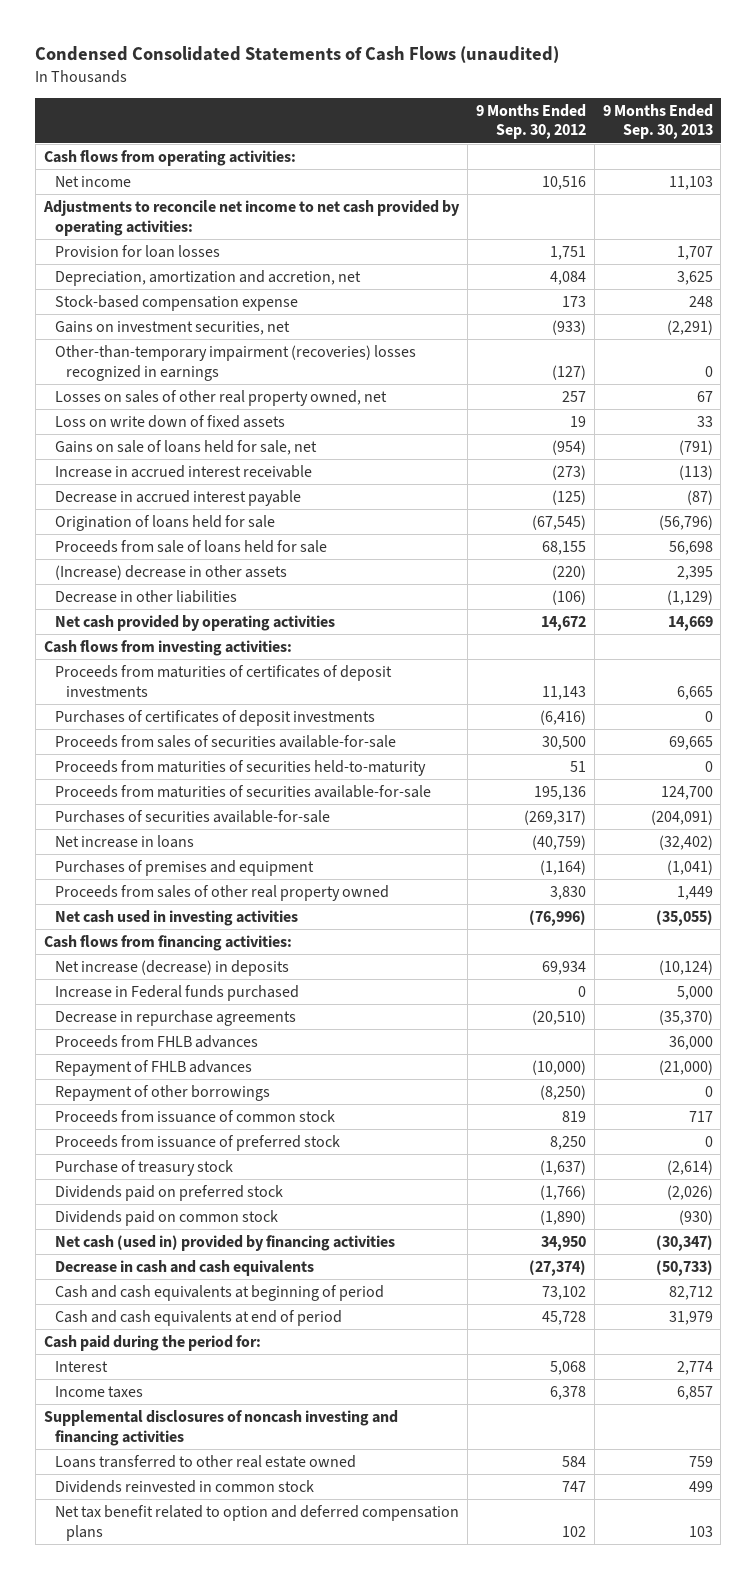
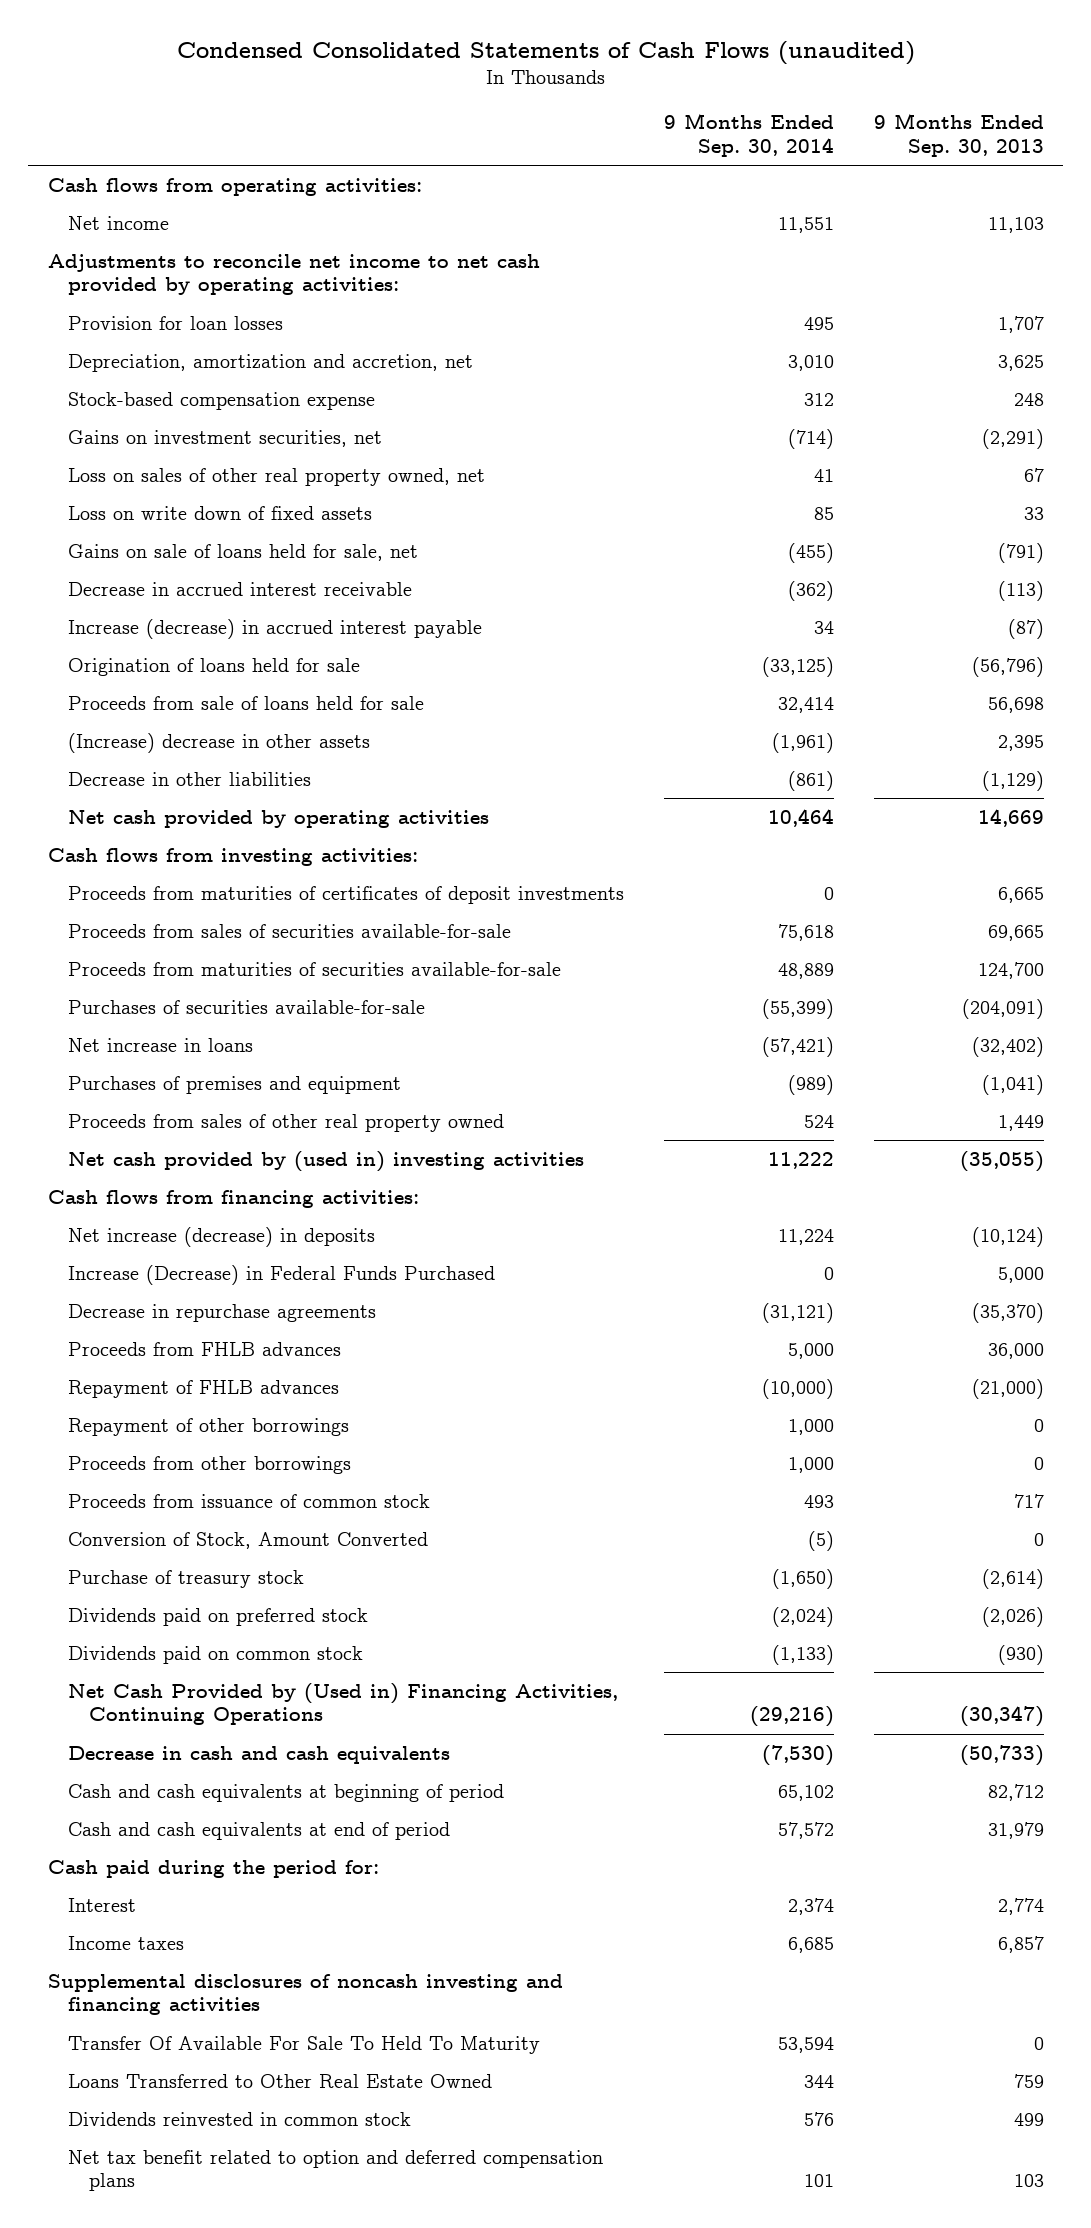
- | 9 Months Ended Sep. 30, 2012 | 9 Months Ended Sep. 30, 2013
+ | 9 Months Ended Sep. 30, 2014 | 9 Months Ended Sep. 30, 2013
- Other-than-temporary impairment (recoveries) losses recognized in earnings | (127) | 0
- Losses on sales of other real property owned, net | 257 | 67
+ Loss on sales of other real property owned, net | 41 | 67
- Increase in accrued interest receivable | (273) | (113)
- Decrease in accrued interest payable | (125) | (87)
+ Decrease in accrued interest receivable | (362) | (113)
+ Increase (decrease) in accrued interest payable | 34 | (87)
- Purchases of certificates of deposit investments | (6,416) | 0
- Proceeds from maturities of securities held-to-maturity | 51 | 0
- Net cash used in investing activities | (76,996) | (35,055)
+ Net cash provided by (used in) investing activities | 11,222 | (35,055)
- Increase in Federal funds purchased | 0 | 5,000
+ Increase (Decrease) in Federal Funds Purchased | 0 | 5,000
+ Proceeds from other borrowings | 1,000 | 0
- Proceeds from issuance of preferred stock | 8,250 | 0
+ Conversion of Stock, Amount Converted | (5) | 0
- Net cash (used in) provided by financing activities | 34,950 | (30,347)
+ Net Cash Provided by (Used in) Financing Activities, Continuing Operations | (29,216) | (30,347)
- Loans transferred to other real estate owned | 584 | 759
+ Transfer Of Available For Sale To Held To Maturity | 53,594 | 0
+ Loans Transferred to Other Real Estate Owned | 344 | 759

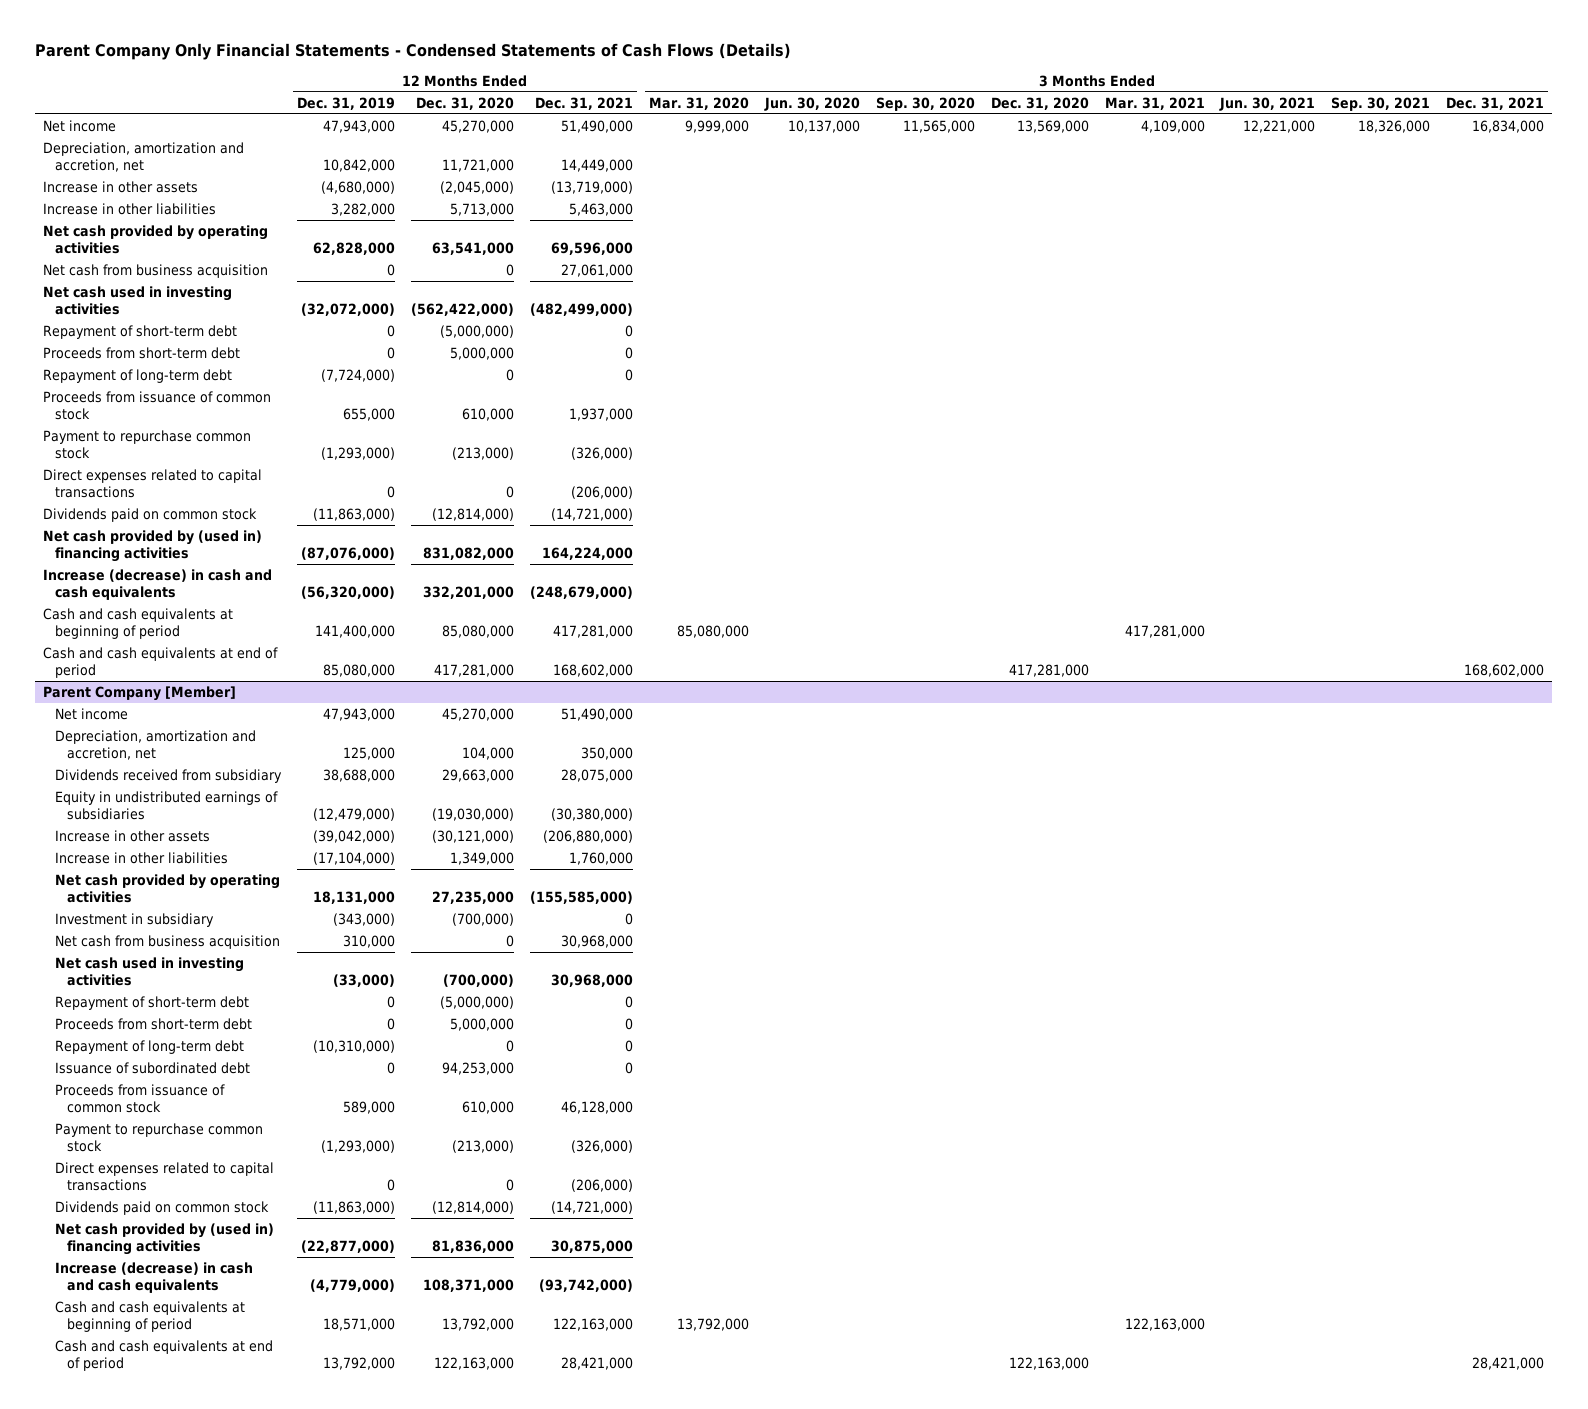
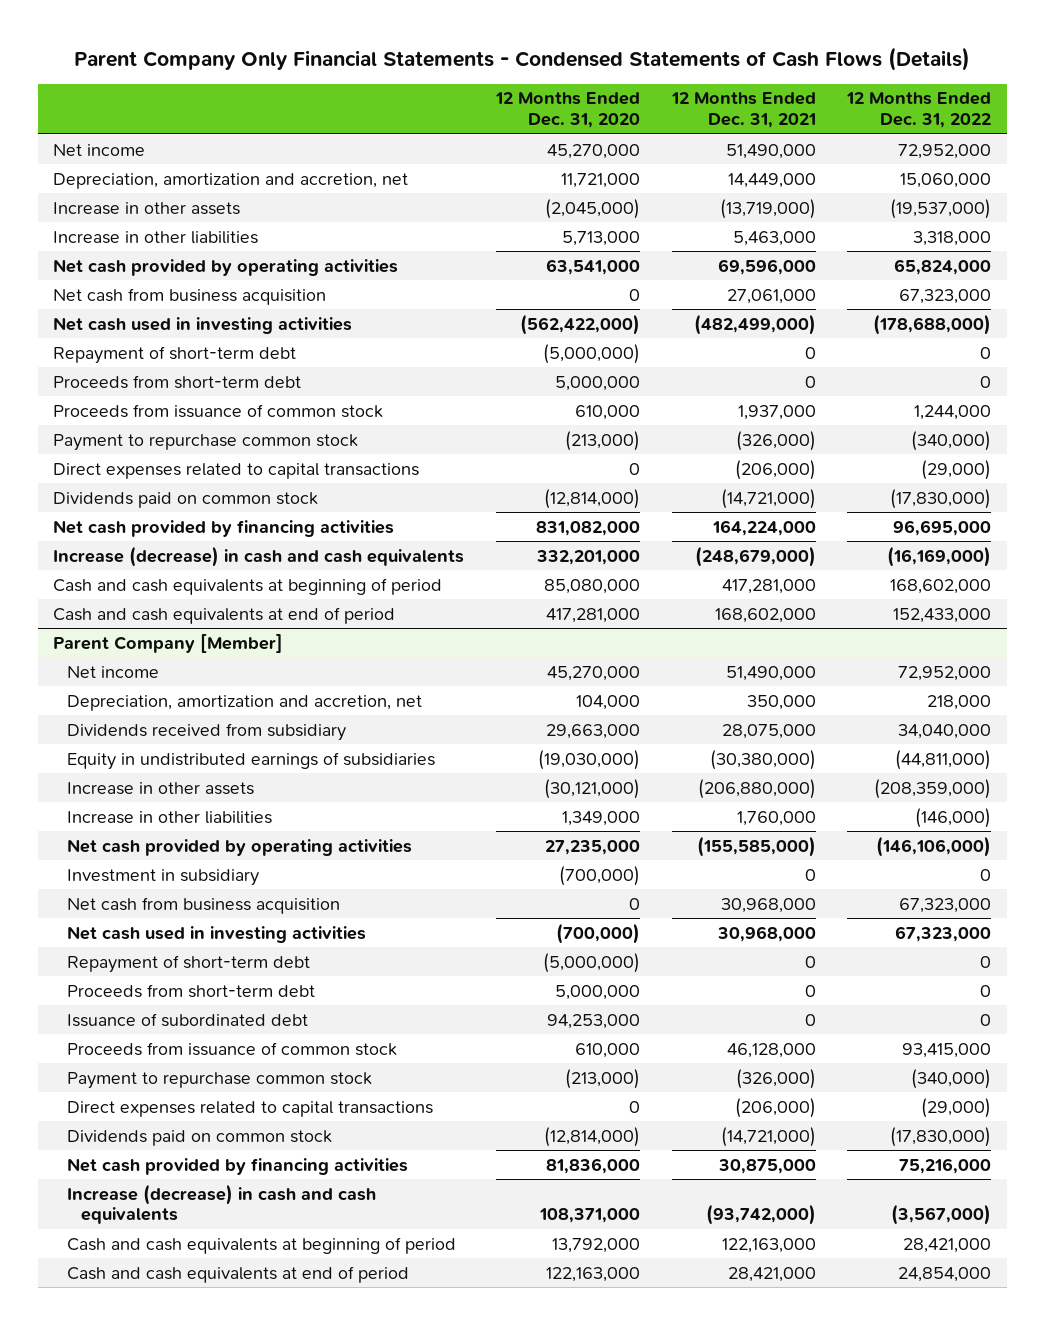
- | 12 Months Ended Dec. 31, 2019 | 12 Months Ended Dec. 31, 2020 | 12 Months Ended Dec. 31, 2021 | 3 Months Ended Mar. 31, 2020 | 3 Months Ended Jun. 30, 2020 | 3 Months Ended Sep. 30, 2020 | 3 Months Ended Dec. 31, 2020 | 3 Months Ended Mar. 31, 2021 | 3 Months Ended Jun. 30, 2021 | 3 Months Ended Sep. 30, 2021 | 3 Months Ended Dec. 31, 2021
+ | 12 Months Ended Dec. 31, 2020 | 12 Months Ended Dec. 31, 2021 | 12 Months Ended Dec. 31, 2022
- Repayment of long-term debt | (7,724,000) | 0 | 0 | | | | | | | |
- Net cash provided by (used in) financing activities | (87,076,000) | 831,082,000 | 164,224,000 | | | | | | | |
+ Net cash provided by financing activities | 831,082,000 | 164,224,000 | 96,695,000
@ Parent Company [Member]
- Repayment of long-term debt | (10,310,000) | 0 | 0 | | | | | | | |
- Net cash provided by (used in) financing activities | (22,877,000) | 81,836,000 | 30,875,000 | | | | | | | |
+ Net cash provided by financing activities | 81,836,000 | 30,875,000 | 75,216,000

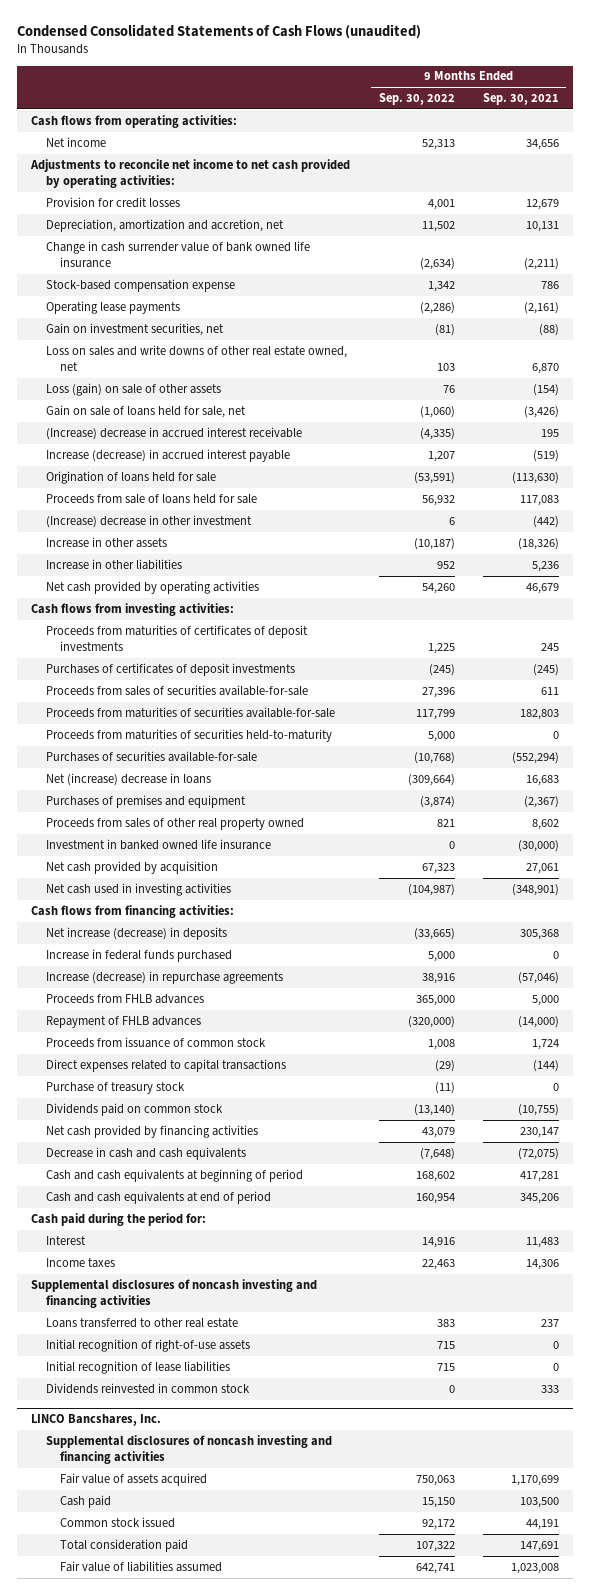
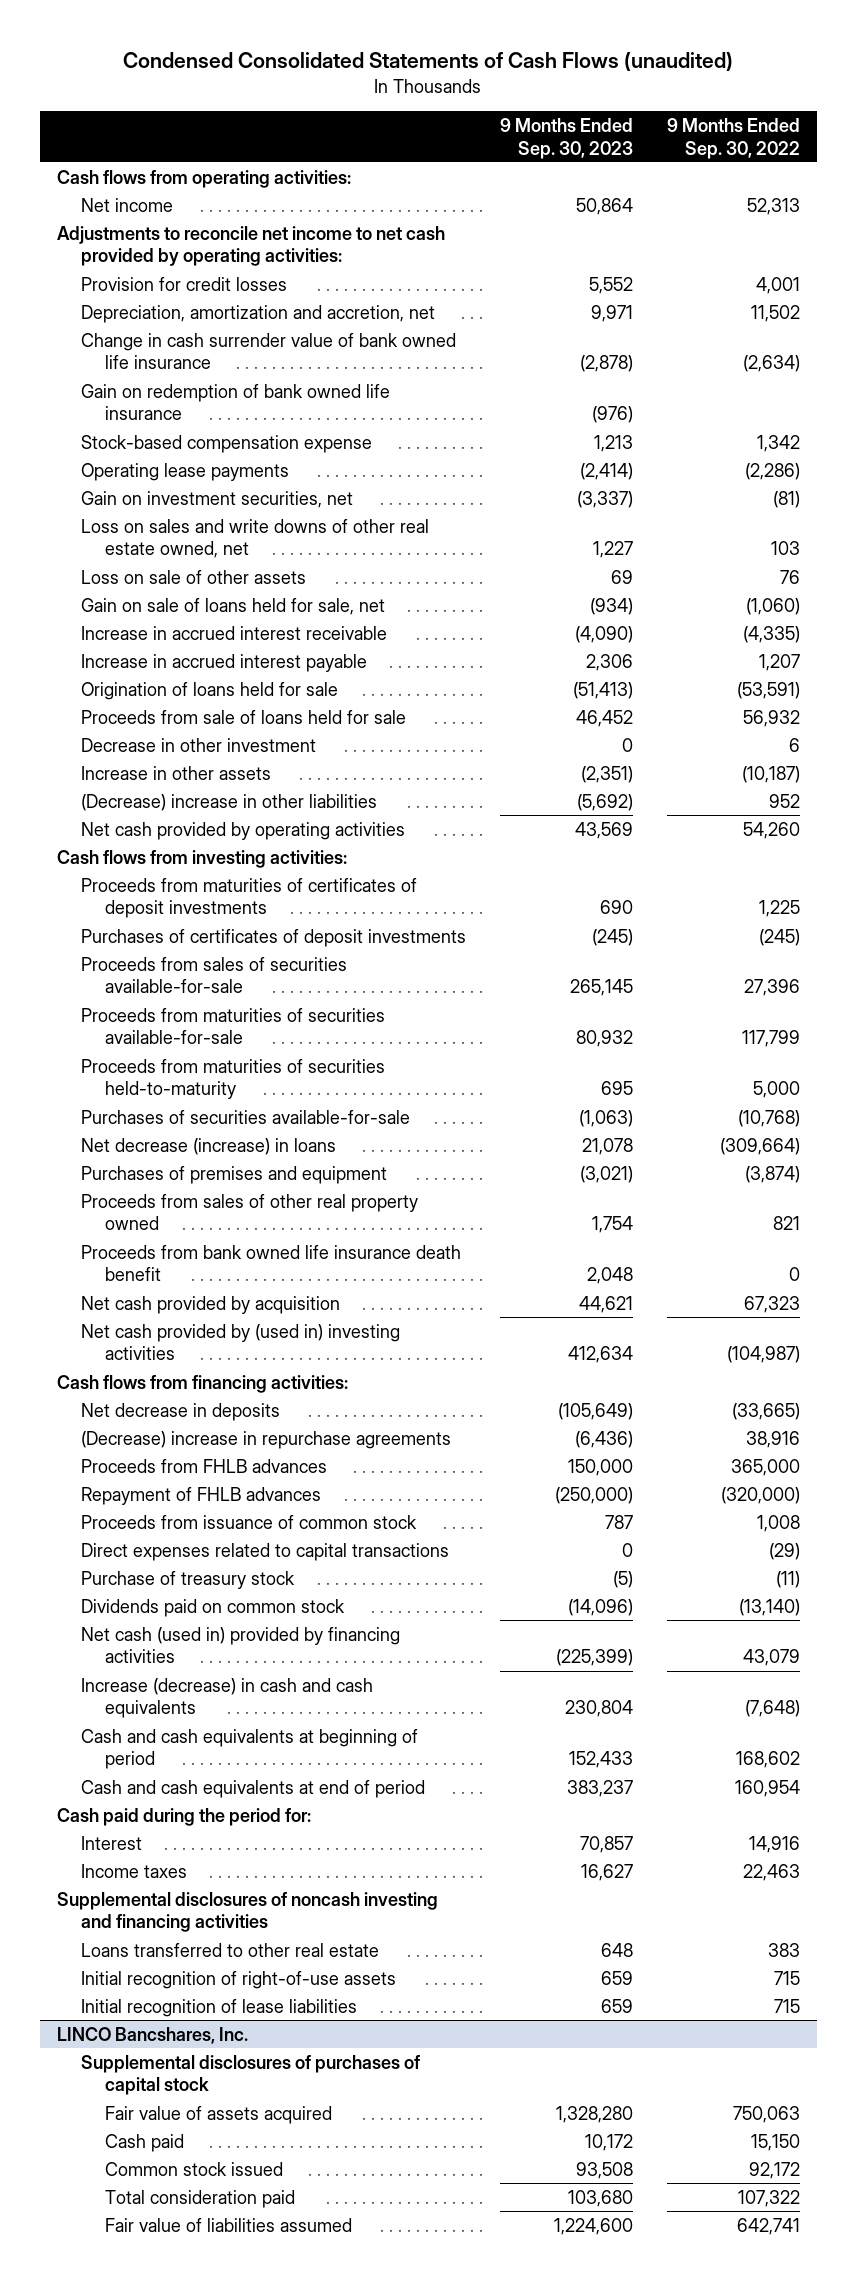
- | 9 Months Ended Sep. 30, 2022 | 9 Months Ended Sep. 30, 2021
+ | 9 Months Ended Sep. 30, 2023 | 9 Months Ended Sep. 30, 2022
+ Gain on redemption of bank owned life insurance | (976) |
- Loss (gain) on sale of other assets | 76 | (154)
+ Loss on sale of other assets | 69 | 76
- (Increase) decrease in accrued interest receivable | (4,335) | 195
- Increase (decrease) in accrued interest payable | 1,207 | (519)
+ Increase in accrued interest receivable | (4,090) | (4,335)
+ Increase in accrued interest payable | 2,306 | 1,207
- (Increase) decrease in other investment | 6 | (442)
+ Decrease in other investment | 0 | 6
- Increase in other liabilities | 952 | 5,236
+ (Decrease) increase in other liabilities | (5,692) | 952
- Net (increase) decrease in loans | (309,664) | 16,683
+ Net decrease (increase) in loans | 21,078 | (309,664)
- Investment in banked owned life insurance | 0 | (30,000)
+ Proceeds from bank owned life insurance death benefit | 2,048 | 0
- Net cash used in investing activities | (104,987) | (348,901)
+ Net cash provided by (used in) investing activities | 412,634 | (104,987)
- Net increase (decrease) in deposits | (33,665) | 305,368
- Increase in federal funds purchased | 5,000 | 0
- Increase (decrease) in repurchase agreements | 38,916 | (57,046)
+ Net decrease in deposits | (105,649) | (33,665)
+ (Decrease) increase in repurchase agreements | (6,436) | 38,916
- Net cash provided by financing activities | 43,079 | 230,147
- Decrease in cash and cash equivalents | (7,648) | (72,075)
+ Net cash (used in) provided by financing activities | (225,399) | 43,079
+ Increase (decrease) in cash and cash equivalents | 230,804 | (7,648)
- Dividends reinvested in common stock | 0 | 333
@ LINCO Bancshares, Inc.
- Supplemental disclosures of noncash investing and financing activities
+ Supplemental disclosures of purchases of capital stock

